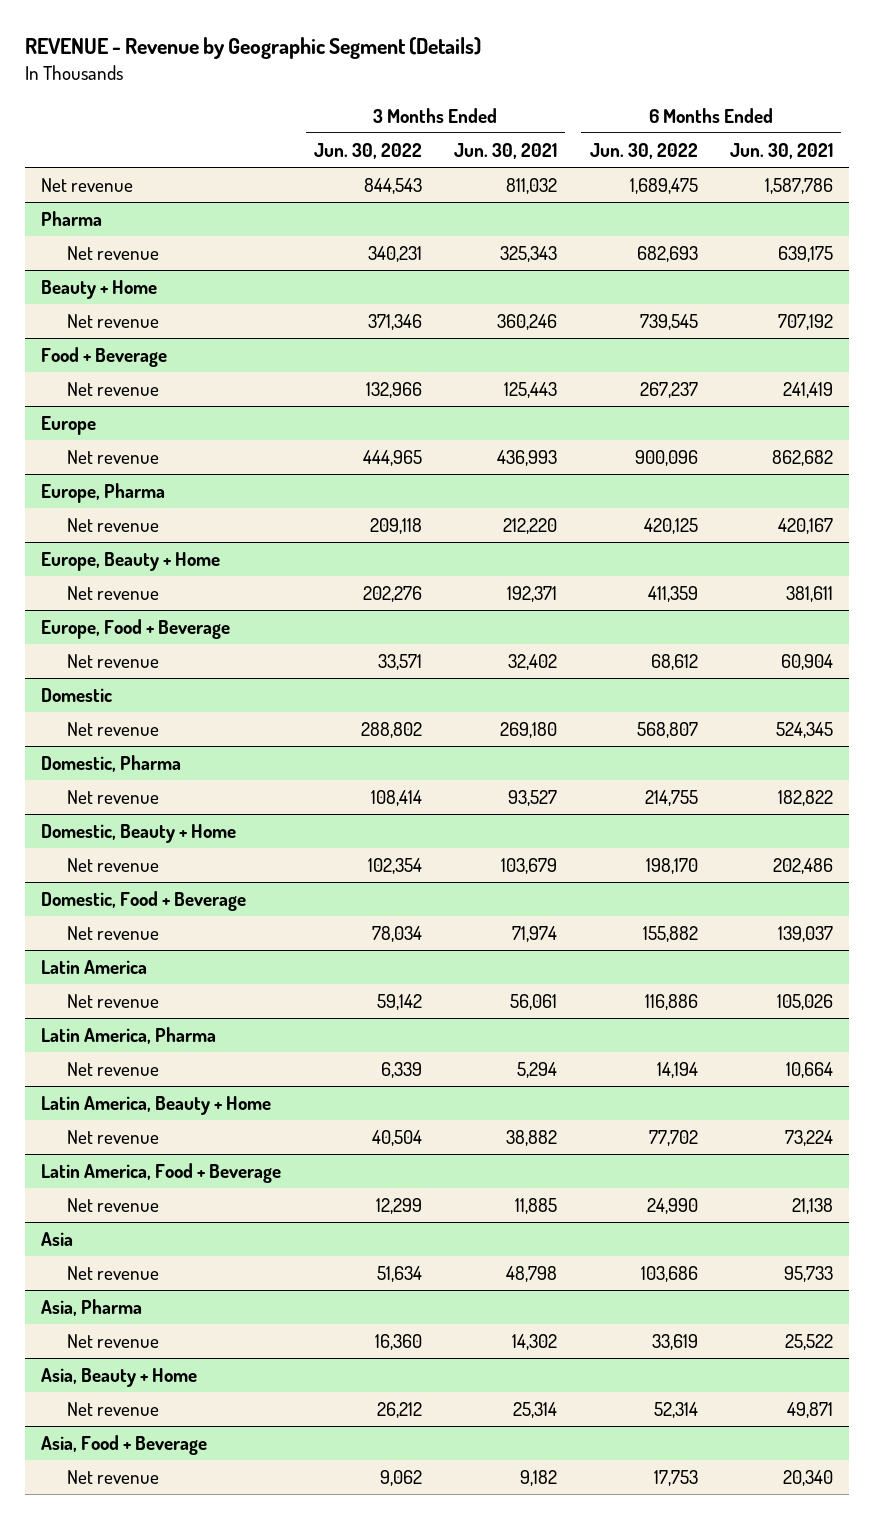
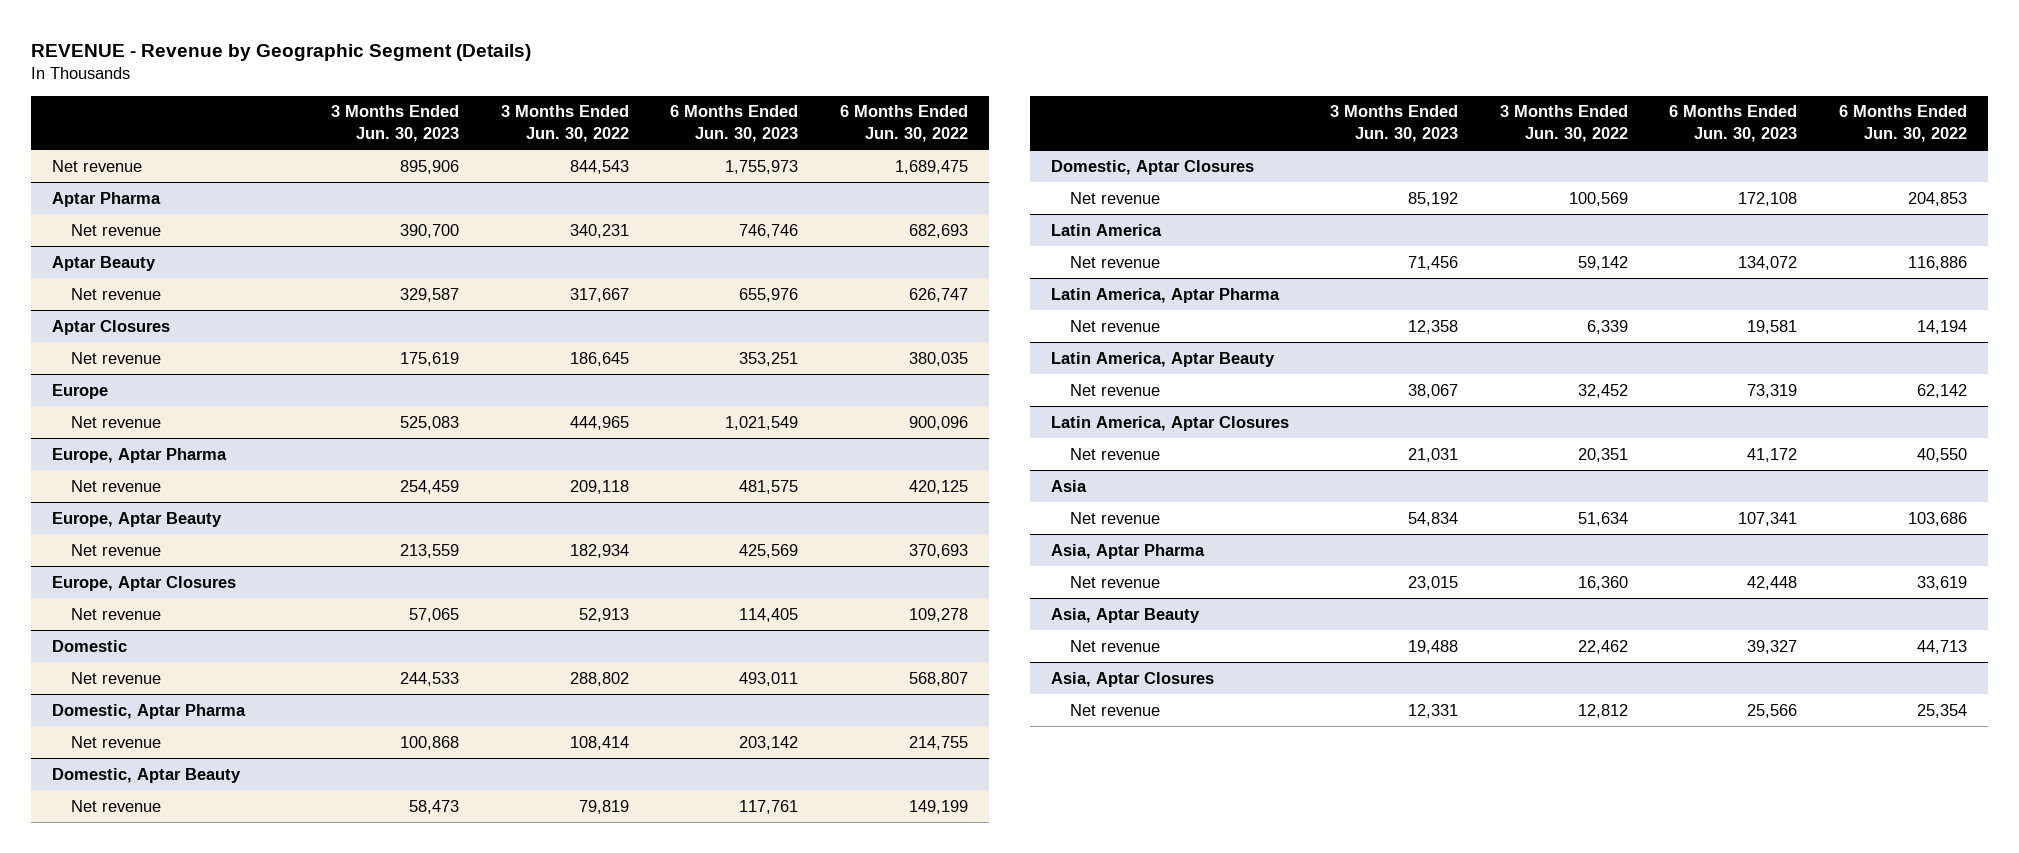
- | 3 Months Ended Jun. 30, 2022 | 3 Months Ended Jun. 30, 2021 | 6 Months Ended Jun. 30, 2022 | 6 Months Ended Jun. 30, 2021
+ | 3 Months Ended Jun. 30, 2023 | 3 Months Ended Jun. 30, 2022 | 6 Months Ended Jun. 30, 2023 | 6 Months Ended Jun. 30, 2022
- Pharma
+ Aptar Pharma
- Beauty + Home
- Net revenue | 371,346 | 360,246 | 739,545 | 707,192
- Food + Beverage
- Net revenue | 132,966 | 125,443 | 267,237 | 241,419
+ Aptar Beauty
+ Net revenue | 329,587 | 317,667 | 655,976 | 626,747
+ Aptar Closures
+ Net revenue | 175,619 | 186,645 | 353,251 | 380,035
- Europe, Pharma
+ Europe, Aptar Pharma
- Europe, Beauty + Home
- Net revenue | 202,276 | 192,371 | 411,359 | 381,611
- Europe, Food + Beverage
- Net revenue | 33,571 | 32,402 | 68,612 | 60,904
+ Europe, Aptar Beauty
+ Net revenue | 213,559 | 182,934 | 425,569 | 370,693
+ Europe, Aptar Closures
+ Net revenue | 57,065 | 52,913 | 114,405 | 109,278
- Domestic, Pharma
+ Domestic, Aptar Pharma
- Domestic, Beauty + Home
- Net revenue | 102,354 | 103,679 | 198,170 | 202,486
- Domestic, Food + Beverage
- Net revenue | 78,034 | 71,974 | 155,882 | 139,037
+ Domestic, Aptar Beauty
+ Net revenue | 58,473 | 79,819 | 117,761 | 149,199
+ Domestic, Aptar Closures
+ Net revenue | 85,192 | 100,569 | 172,108 | 204,853
- Latin America, Pharma
+ Latin America, Aptar Pharma
- Latin America, Beauty + Home
- Net revenue | 40,504 | 38,882 | 77,702 | 73,224
- Latin America, Food + Beverage
- Net revenue | 12,299 | 11,885 | 24,990 | 21,138
+ Latin America, Aptar Beauty
+ Net revenue | 38,067 | 32,452 | 73,319 | 62,142
+ Latin America, Aptar Closures
+ Net revenue | 21,031 | 20,351 | 41,172 | 40,550
- Asia, Pharma
+ Asia, Aptar Pharma
- Asia, Beauty + Home
- Net revenue | 26,212 | 25,314 | 52,314 | 49,871
- Asia, Food + Beverage
- Net revenue | 9,062 | 9,182 | 17,753 | 20,340
+ Asia, Aptar Beauty
+ Net revenue | 19,488 | 22,462 | 39,327 | 44,713
+ Asia, Aptar Closures
+ Net revenue | 12,331 | 12,812 | 25,566 | 25,354

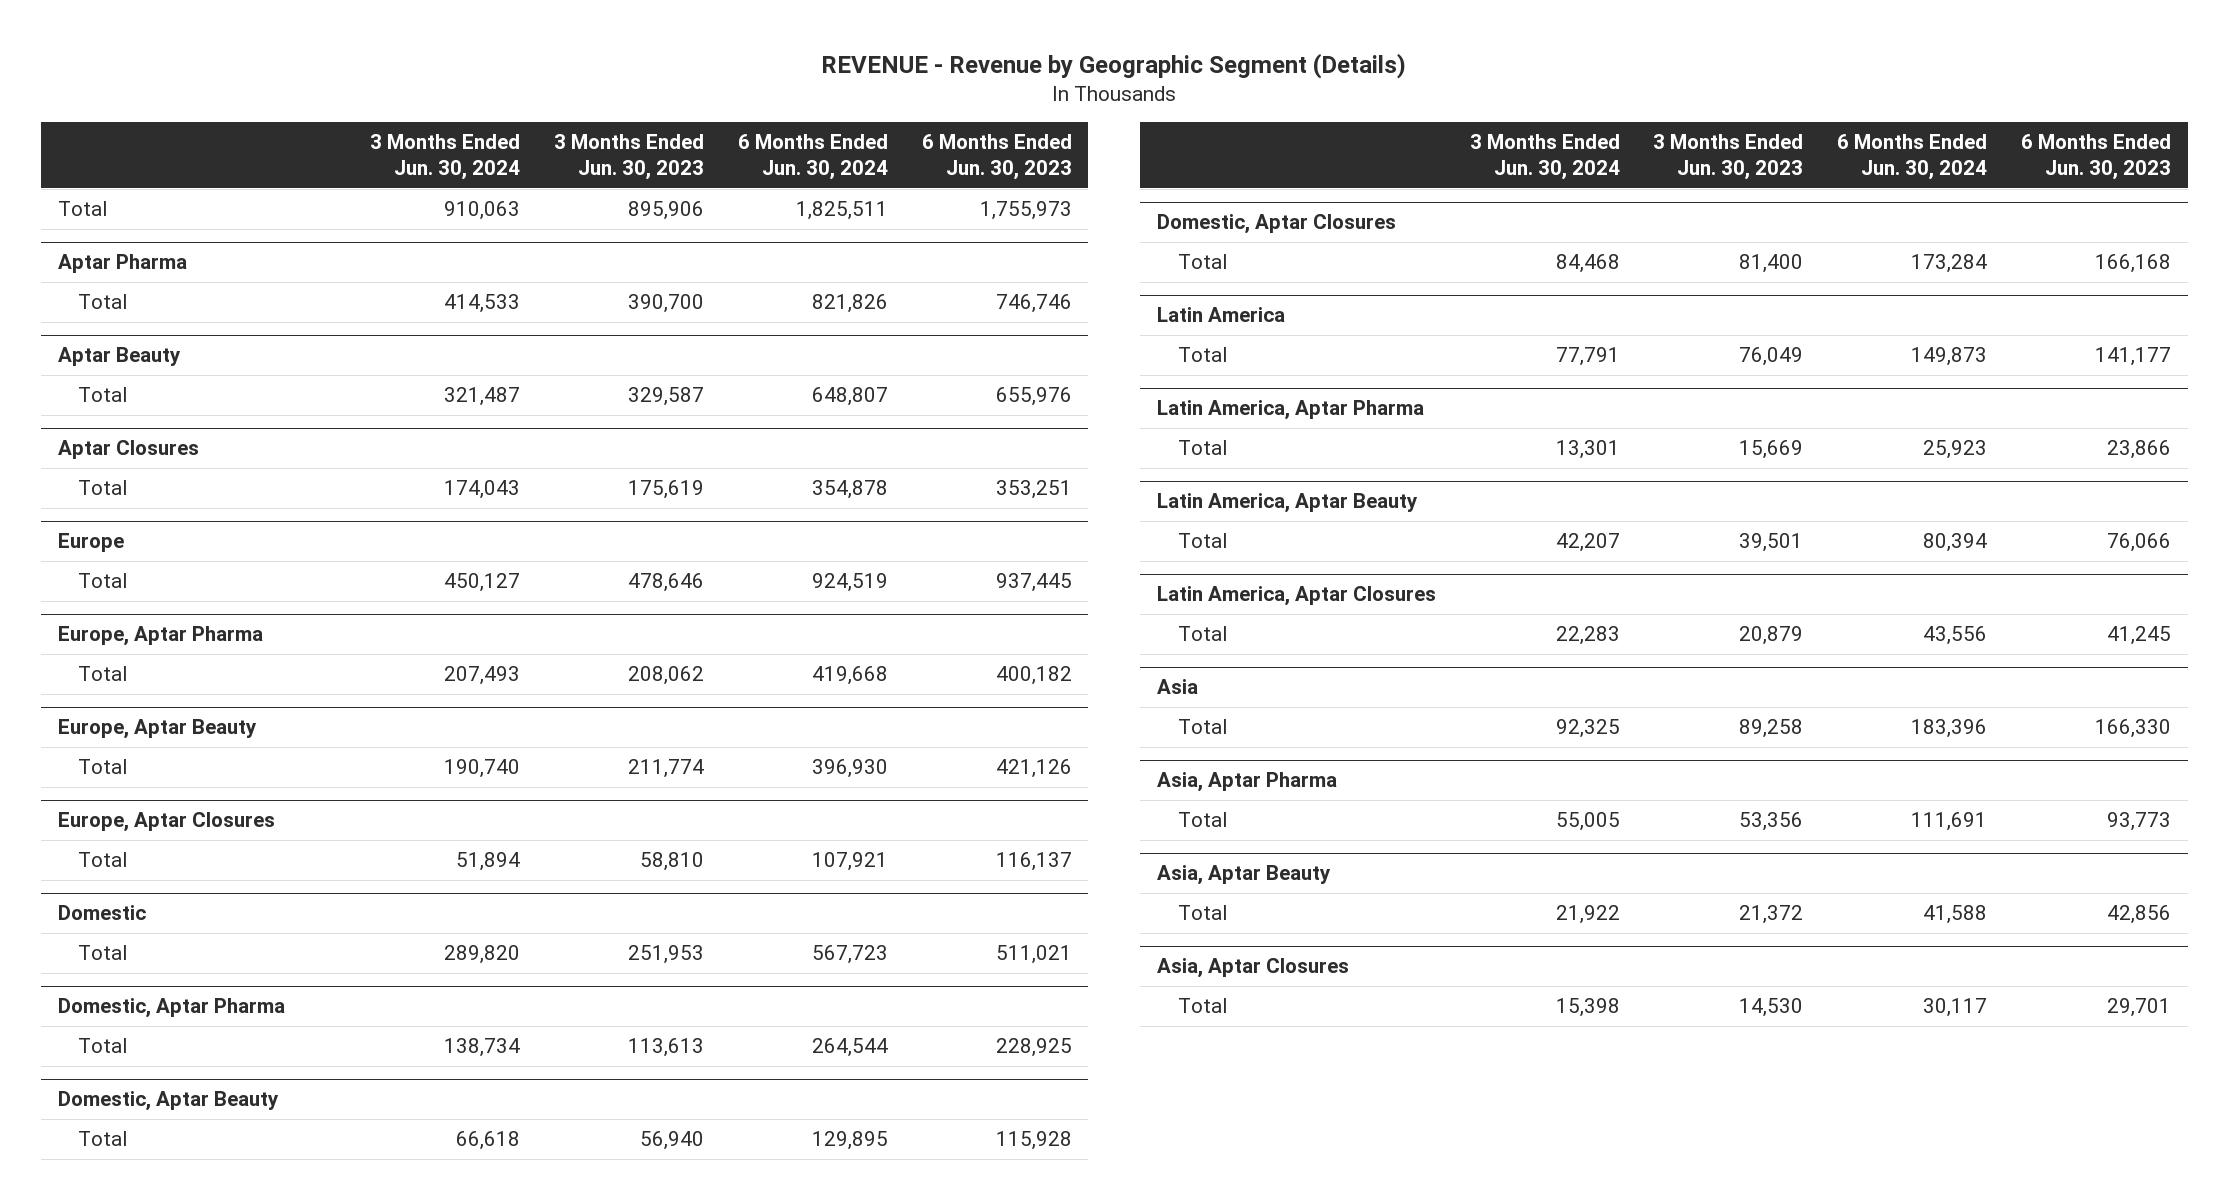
- | 3 Months Ended Jun. 30, 2023 | 3 Months Ended Jun. 30, 2022 | 6 Months Ended Jun. 30, 2023 | 6 Months Ended Jun. 30, 2022
+ | 3 Months Ended Jun. 30, 2024 | 3 Months Ended Jun. 30, 2023 | 6 Months Ended Jun. 30, 2024 | 6 Months Ended Jun. 30, 2023
- Net revenue | 895,906 | 844,543 | 1,755,973 | 1,689,475
+ Total | 910,063 | 895,906 | 1,825,511 | 1,755,973
@ Aptar Pharma
- Net revenue | 390,700 | 340,231 | 746,746 | 682,693
+ Total | 414,533 | 390,700 | 821,826 | 746,746
@ Aptar Beauty
- Net revenue | 329,587 | 317,667 | 655,976 | 626,747
+ Total | 321,487 | 329,587 | 648,807 | 655,976
@ Aptar Closures
- Net revenue | 175,619 | 186,645 | 353,251 | 380,035
+ Total | 174,043 | 175,619 | 354,878 | 353,251
@ Europe
- Net revenue | 525,083 | 444,965 | 1,021,549 | 900,096
+ Total | 450,127 | 478,646 | 924,519 | 937,445
@ Europe, Aptar Pharma
- Net revenue | 254,459 | 209,118 | 481,575 | 420,125
+ Total | 207,493 | 208,062 | 419,668 | 400,182
@ Europe, Aptar Beauty
- Net revenue | 213,559 | 182,934 | 425,569 | 370,693
+ Total | 190,740 | 211,774 | 396,930 | 421,126
@ Europe, Aptar Closures
- Net revenue | 57,065 | 52,913 | 114,405 | 109,278
+ Total | 51,894 | 58,810 | 107,921 | 116,137
@ Domestic
- Net revenue | 244,533 | 288,802 | 493,011 | 568,807
+ Total | 289,820 | 251,953 | 567,723 | 511,021
@ Domestic, Aptar Pharma
- Net revenue | 100,868 | 108,414 | 203,142 | 214,755
+ Total | 138,734 | 113,613 | 264,544 | 228,925
@ Domestic, Aptar Beauty
- Net revenue | 58,473 | 79,819 | 117,761 | 149,199
+ Total | 66,618 | 56,940 | 129,895 | 115,928
@ Domestic, Aptar Closures
- Net revenue | 85,192 | 100,569 | 172,108 | 204,853
+ Total | 84,468 | 81,400 | 173,284 | 166,168
@ Latin America
- Net revenue | 71,456 | 59,142 | 134,072 | 116,886
+ Total | 77,791 | 76,049 | 149,873 | 141,177
@ Latin America, Aptar Pharma
- Net revenue | 12,358 | 6,339 | 19,581 | 14,194
+ Total | 13,301 | 15,669 | 25,923 | 23,866
@ Latin America, Aptar Beauty
- Net revenue | 38,067 | 32,452 | 73,319 | 62,142
+ Total | 42,207 | 39,501 | 80,394 | 76,066
@ Latin America, Aptar Closures
- Net revenue | 21,031 | 20,351 | 41,172 | 40,550
+ Total | 22,283 | 20,879 | 43,556 | 41,245
@ Asia
- Net revenue | 54,834 | 51,634 | 107,341 | 103,686
+ Total | 92,325 | 89,258 | 183,396 | 166,330
@ Asia, Aptar Pharma
- Net revenue | 23,015 | 16,360 | 42,448 | 33,619
+ Total | 55,005 | 53,356 | 111,691 | 93,773
@ Asia, Aptar Beauty
- Net revenue | 19,488 | 22,462 | 39,327 | 44,713
+ Total | 21,922 | 21,372 | 41,588 | 42,856
@ Asia, Aptar Closures
- Net revenue | 12,331 | 12,812 | 25,566 | 25,354
+ Total | 15,398 | 14,530 | 30,117 | 29,701

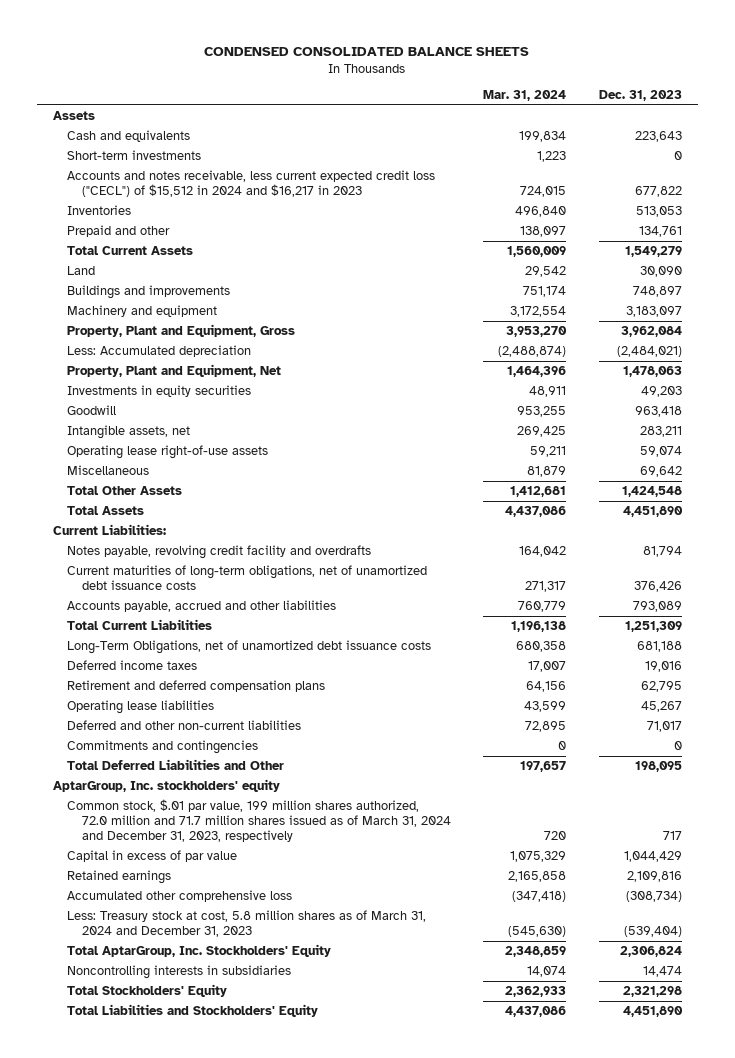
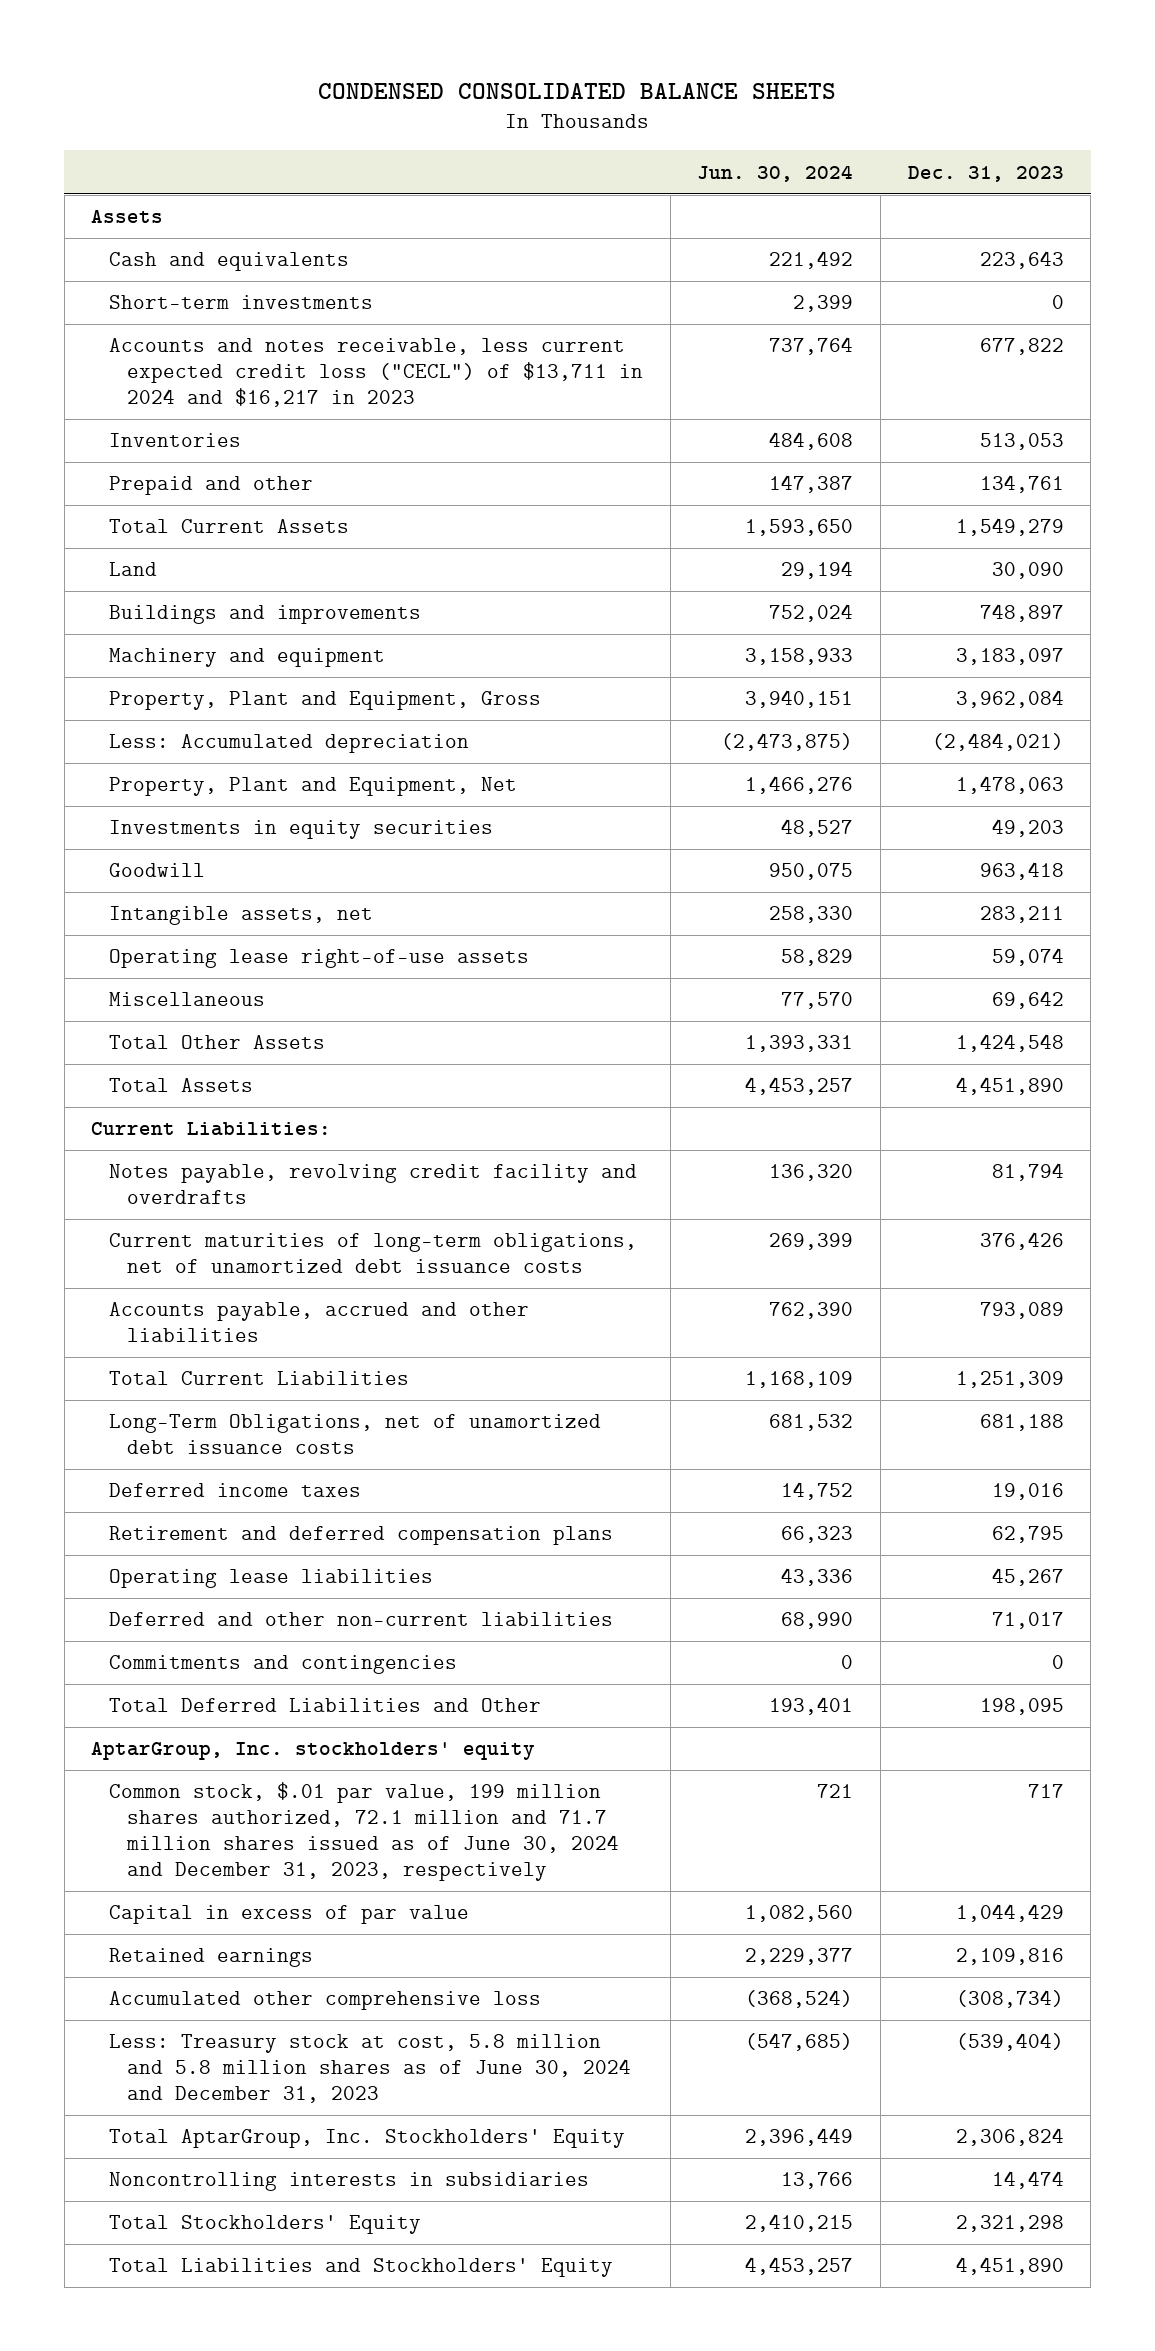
- | Mar. 31, 2024 | Dec. 31, 2023
+ | Jun. 30, 2024 | Dec. 31, 2023
- Accounts and notes receivable, less current expected credit loss ("CECL") of $15,512 in 2024 and $16,217 in 2023 | 724,015 | 677,822
+ Accounts and notes receivable, less current expected credit loss ("CECL") of $13,711 in 2024 and $16,217 in 2023 | 737,764 | 677,822
- Common stock, $.01 par value, 199 million shares authorized, 72.0 million and 71.7 million shares issued as of March 31, 2024 and December 31, 2023, respectively | 720 | 717
+ Common stock, $.01 par value, 199 million shares authorized, 72.1 million and 71.7 million shares issued as of June 30, 2024 and December 31, 2023, respectively | 721 | 717
- Less: Treasury stock at cost, 5.8 million shares as of March 31, 2024 and December 31, 2023 | (545,630) | (539,404)
+ Less: Treasury stock at cost, 5.8 million and 5.8 million shares as of June 30, 2024 and December 31, 2023 | (547,685) | (539,404)

